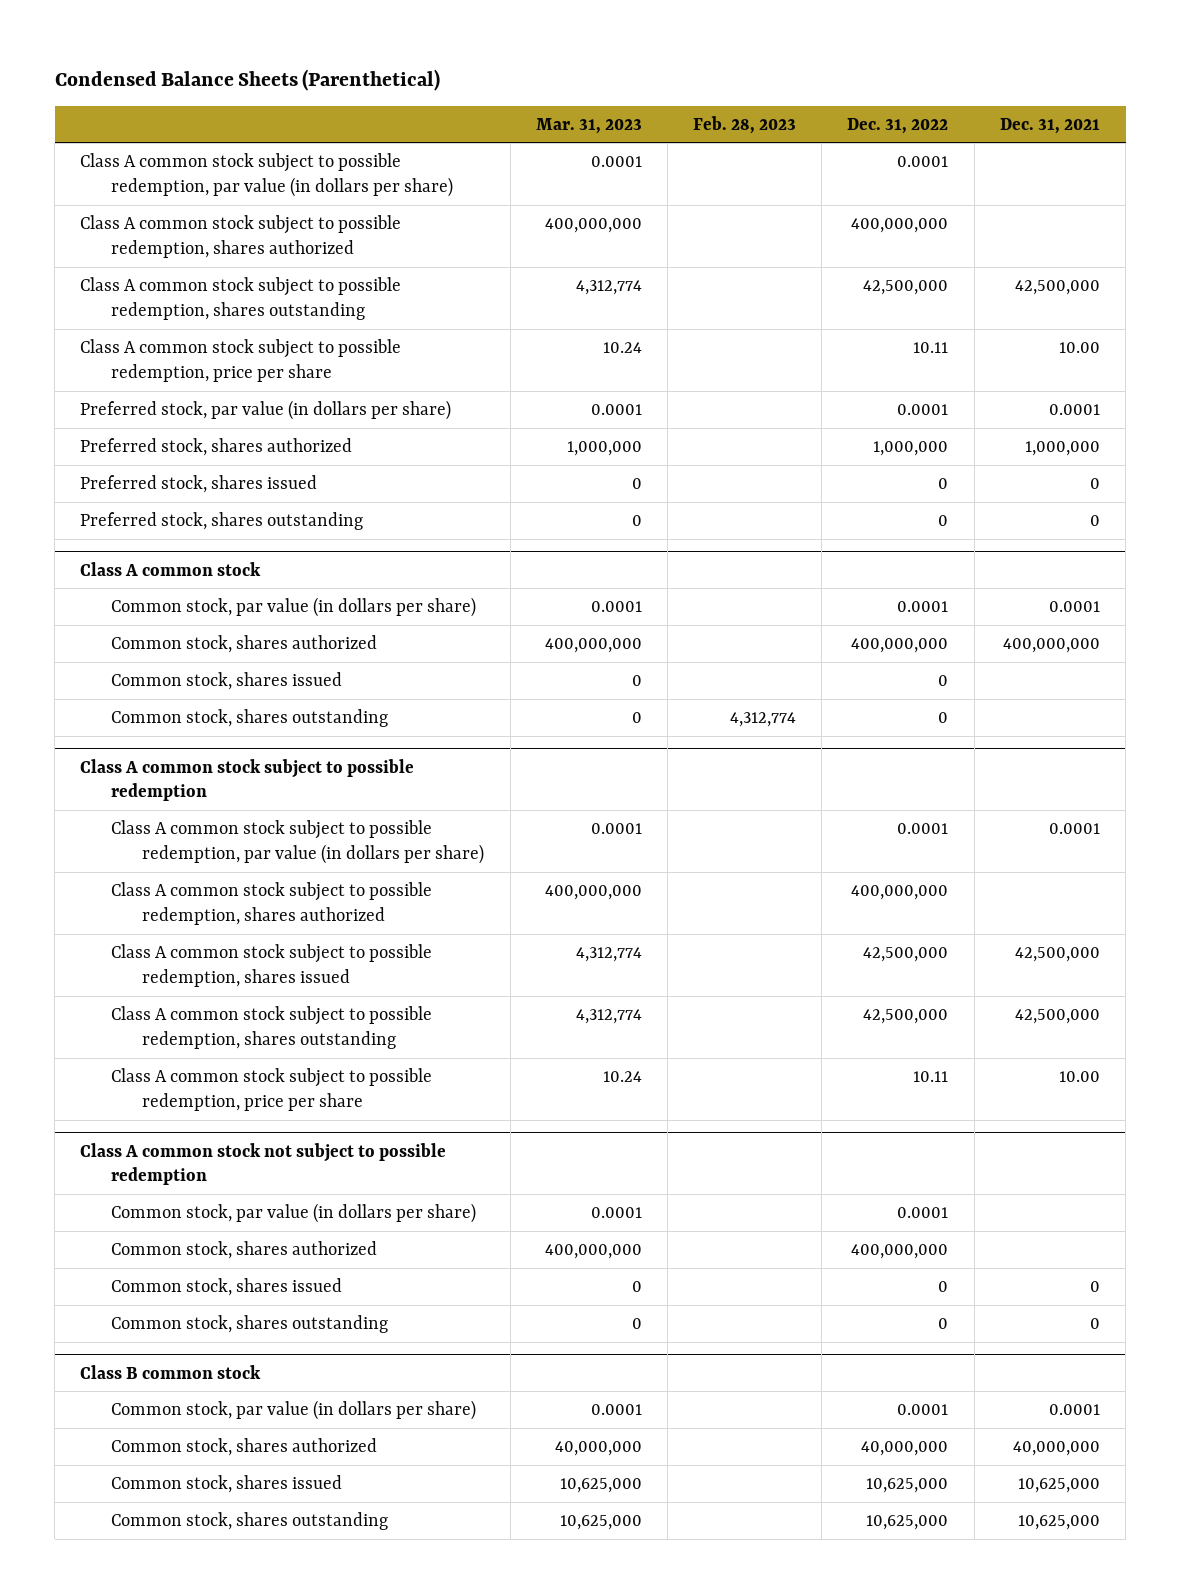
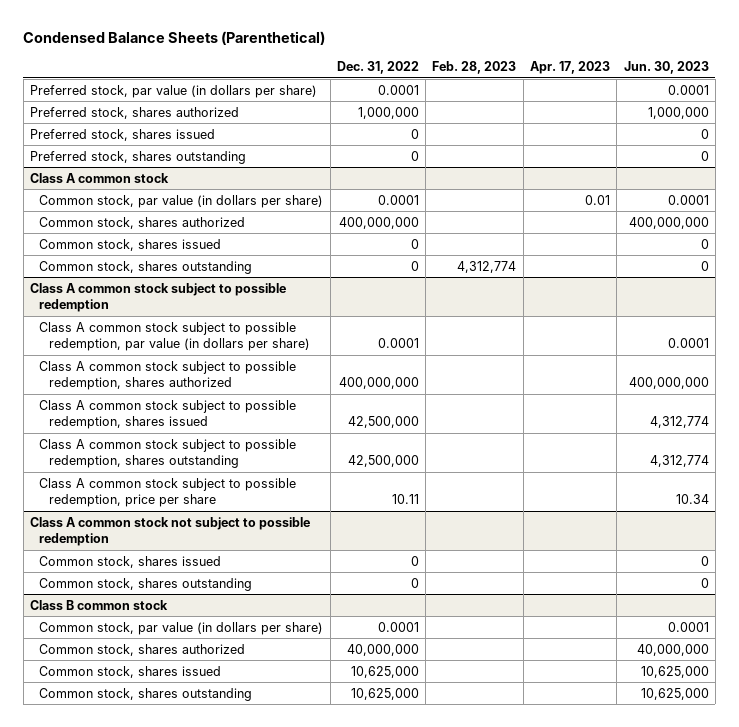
- | Mar. 31, 2023 | Feb. 28, 2023 | Dec. 31, 2022 | Dec. 31, 2021
+ | Dec. 31, 2022 | Feb. 28, 2023 | Apr. 17, 2023 | Jun. 30, 2023
- Class A common stock subject to possible redemption, par value (in dollars per share) | 0.0001 | | 0.0001 |
- Class A common stock subject to possible redemption, shares authorized | 400,000,000 | | 400,000,000 |
- Class A common stock subject to possible redemption, shares outstanding | 4,312,774 | | 42,500,000 | 42,500,000
- Class A common stock subject to possible redemption, price per share | 10.24 | | 10.11 | 10.00
@ Class A common stock not subject to possible redemption
- Common stock, par value (in dollars per share) | 0.0001 | | 0.0001 |
- Common stock, shares authorized | 400,000,000 | | 400,000,000 |

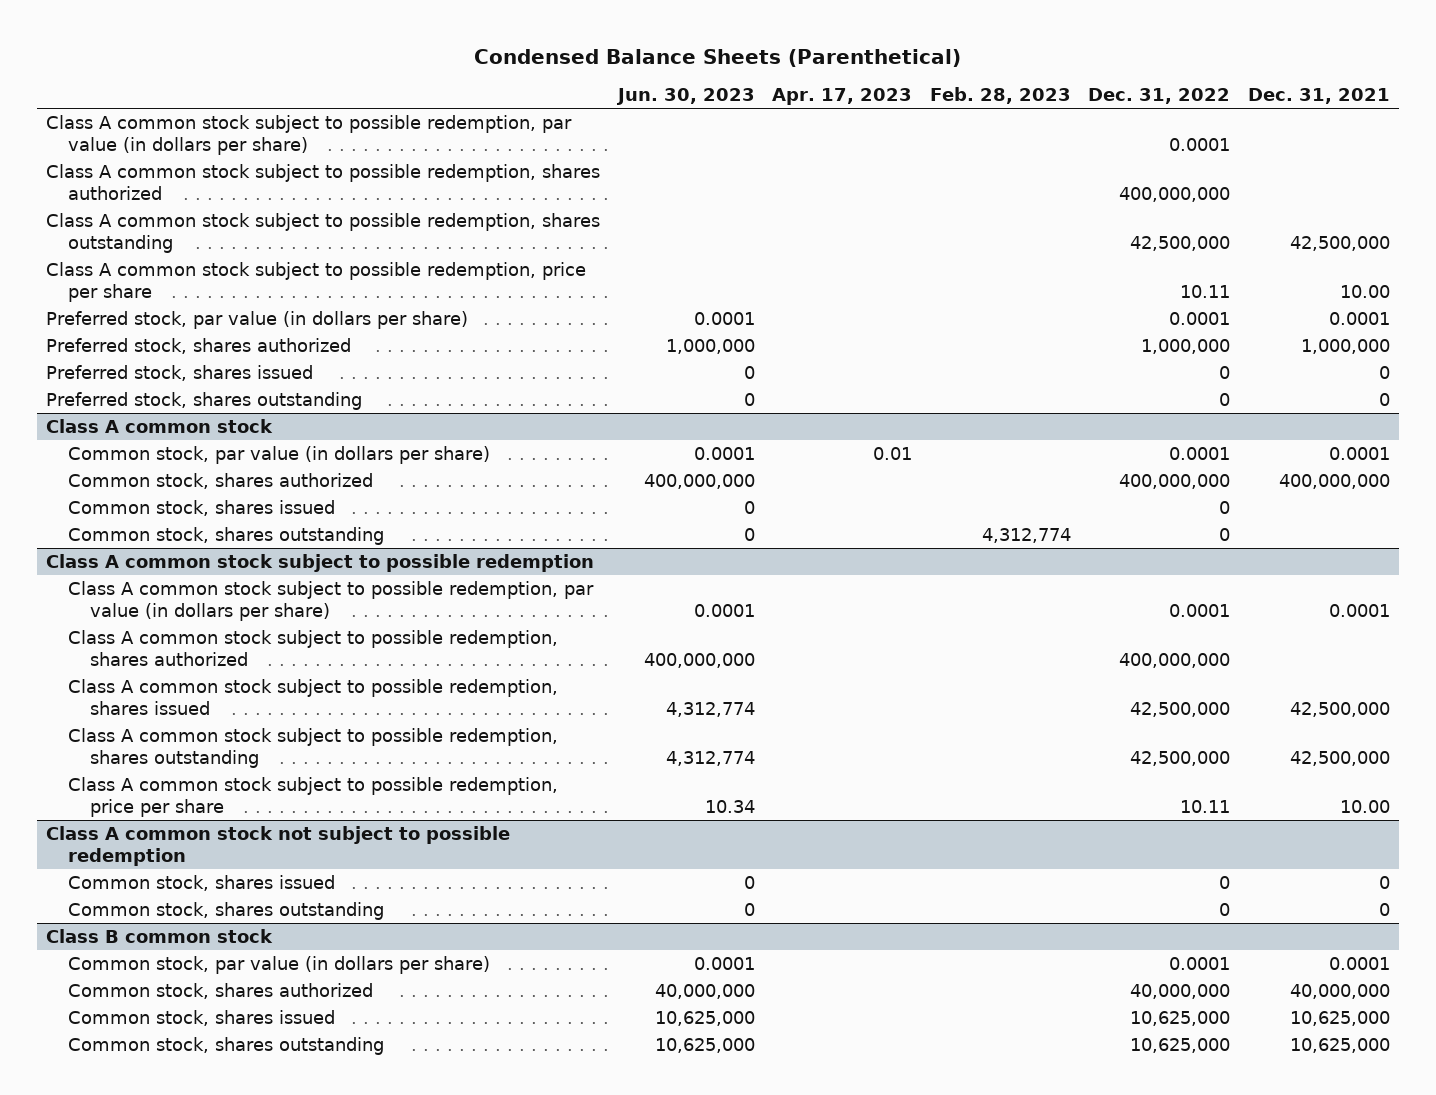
- | Dec. 31, 2022 | Feb. 28, 2023 | Apr. 17, 2023 | Jun. 30, 2023
+ | Jun. 30, 2023 | Apr. 17, 2023 | Feb. 28, 2023 | Dec. 31, 2022 | Dec. 31, 2021
+ Class A common stock subject to possible redemption, par value (in dollars per share) | | | | 0.0001 |
+ Class A common stock subject to possible redemption, shares authorized | | | | 400,000,000 |
+ Class A common stock subject to possible redemption, shares outstanding | | | | 42,500,000 | 42,500,000
+ Class A common stock subject to possible redemption, price per share | | | | 10.11 | 10.00

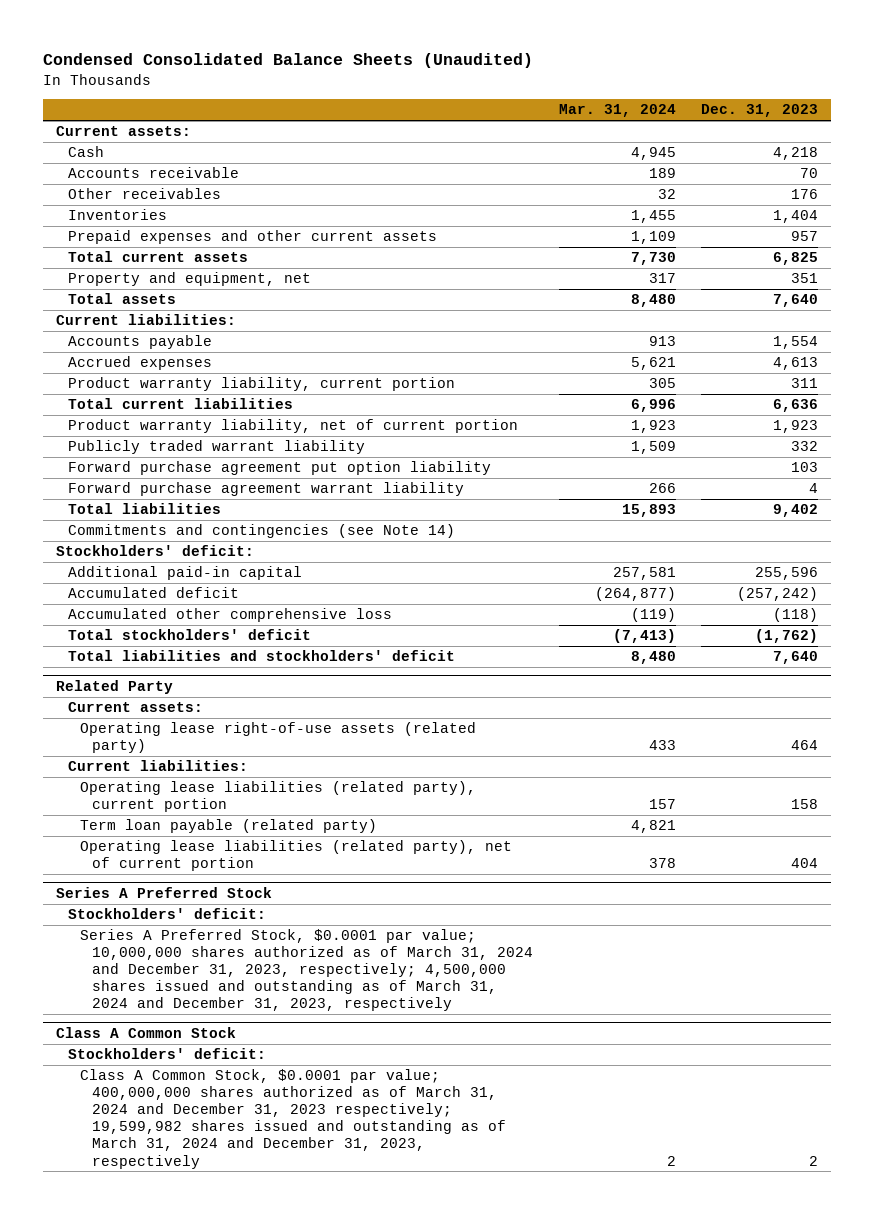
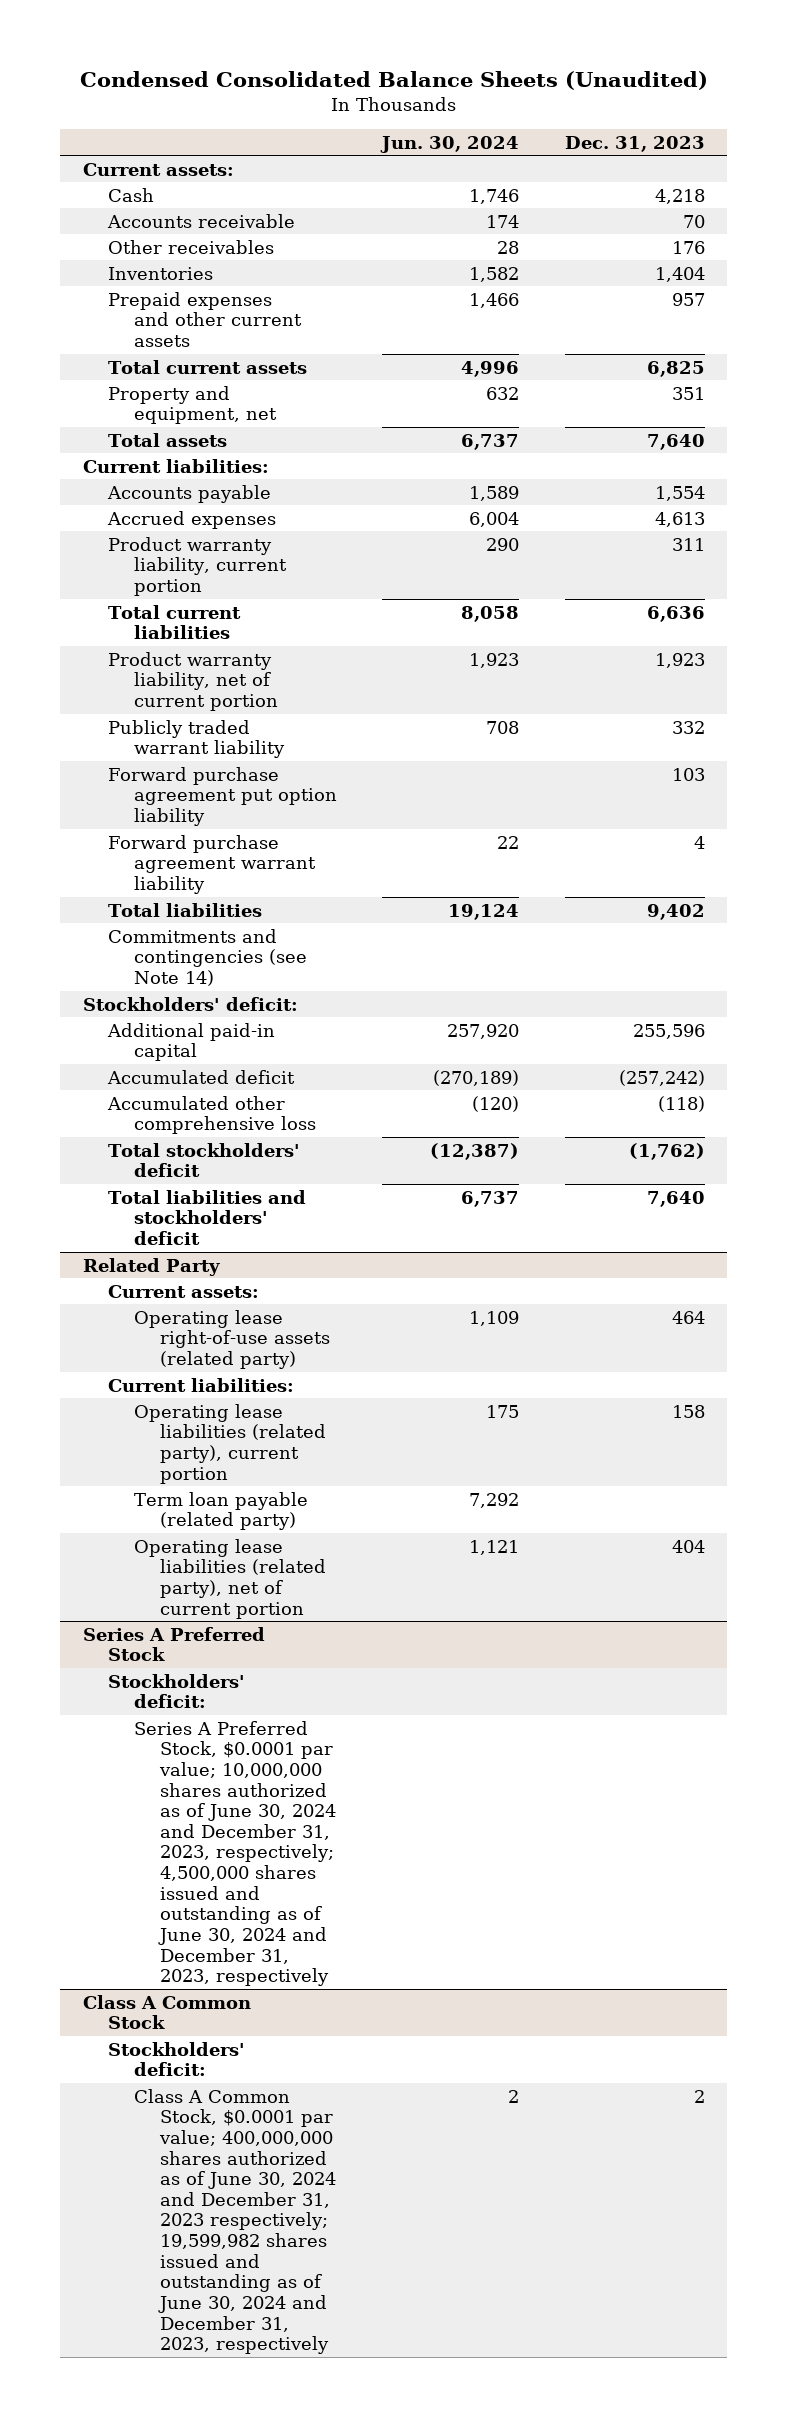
- | Mar. 31, 2024 | Dec. 31, 2023
+ | Jun. 30, 2024 | Dec. 31, 2023
@ Series A Preferred Stock
- Series A Preferred Stock, $0.0001 par value; 10,000,000 shares authorized as of March 31, 2024 and December 31, 2023, respectively; 4,500,000 shares issued and outstanding as of March 31, 2024 and December 31, 2023, respectively
+ Series A Preferred Stock, $0.0001 par value; 10,000,000 shares authorized as of June 30, 2024 and December 31, 2023, respectively; 4,500,000 shares issued and outstanding as of June 30, 2024 and December 31, 2023, respectively
@ Class A Common Stock
- Class A Common Stock, $0.0001 par value; 400,000,000 shares authorized as of March 31, 2024 and December 31, 2023 respectively; 19,599,982 shares issued and outstanding as of March 31, 2024 and December 31, 2023, respectively | 2 | 2
+ Class A Common Stock, $0.0001 par value; 400,000,000 shares authorized as of June 30, 2024 and December 31, 2023 respectively; 19,599,982 shares issued and outstanding as of June 30, 2024 and December 31, 2023, respectively | 2 | 2

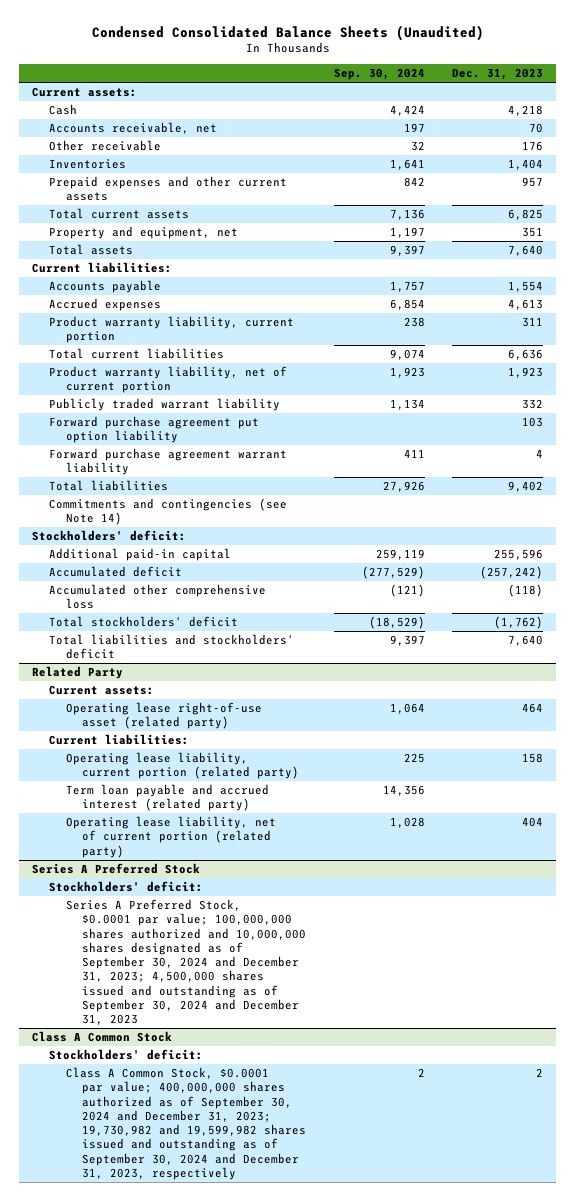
- | Jun. 30, 2024 | Dec. 31, 2023
+ | Sep. 30, 2024 | Dec. 31, 2023
- Accounts receivable | 174 | 70
- Other receivables | 28 | 176
+ Accounts receivable, net | 197 | 70
+ Other receivable | 32 | 176
@ Related Party
- Operating lease right-of-use assets (related party) | 1,109 | 464
+ Operating lease right-of-use asset (related party) | 1,064 | 464
- Operating lease liabilities (related party), current portion | 175 | 158
- Term loan payable (related party) | 7,292 |
- Operating lease liabilities (related party), net of current portion | 1,121 | 404
+ Operating lease liability, current portion (related party) | 225 | 158
+ Term loan payable and accrued interest (related party) | 14,356 |
+ Operating lease liability, net of current portion (related party) | 1,028 | 404
@ Series A Preferred Stock
- Series A Preferred Stock, $0.0001 par value; 10,000,000 shares authorized as of June 30, 2024 and December 31, 2023, respectively; 4,500,000 shares issued and outstanding as of June 30, 2024 and December 31, 2023, respectively
+ Series A Preferred Stock, $0.0001 par value; 100,000,000 shares authorized and 10,000,000 shares designated as of September 30, 2024 and December 31, 2023; 4,500,000 shares issued and outstanding as of September 30, 2024 and December 31, 2023
@ Class A Common Stock
- Class A Common Stock, $0.0001 par value; 400,000,000 shares authorized as of June 30, 2024 and December 31, 2023 respectively; 19,599,982 shares issued and outstanding as of June 30, 2024 and December 31, 2023, respectively | 2 | 2
+ Class A Common Stock, $0.0001 par value; 400,000,000 shares authorized as of September 30, 2024 and December 31, 2023; 19,730,982 and 19,599,982 shares issued and outstanding as of September 30, 2024 and December 31, 2023, respectively | 2 | 2

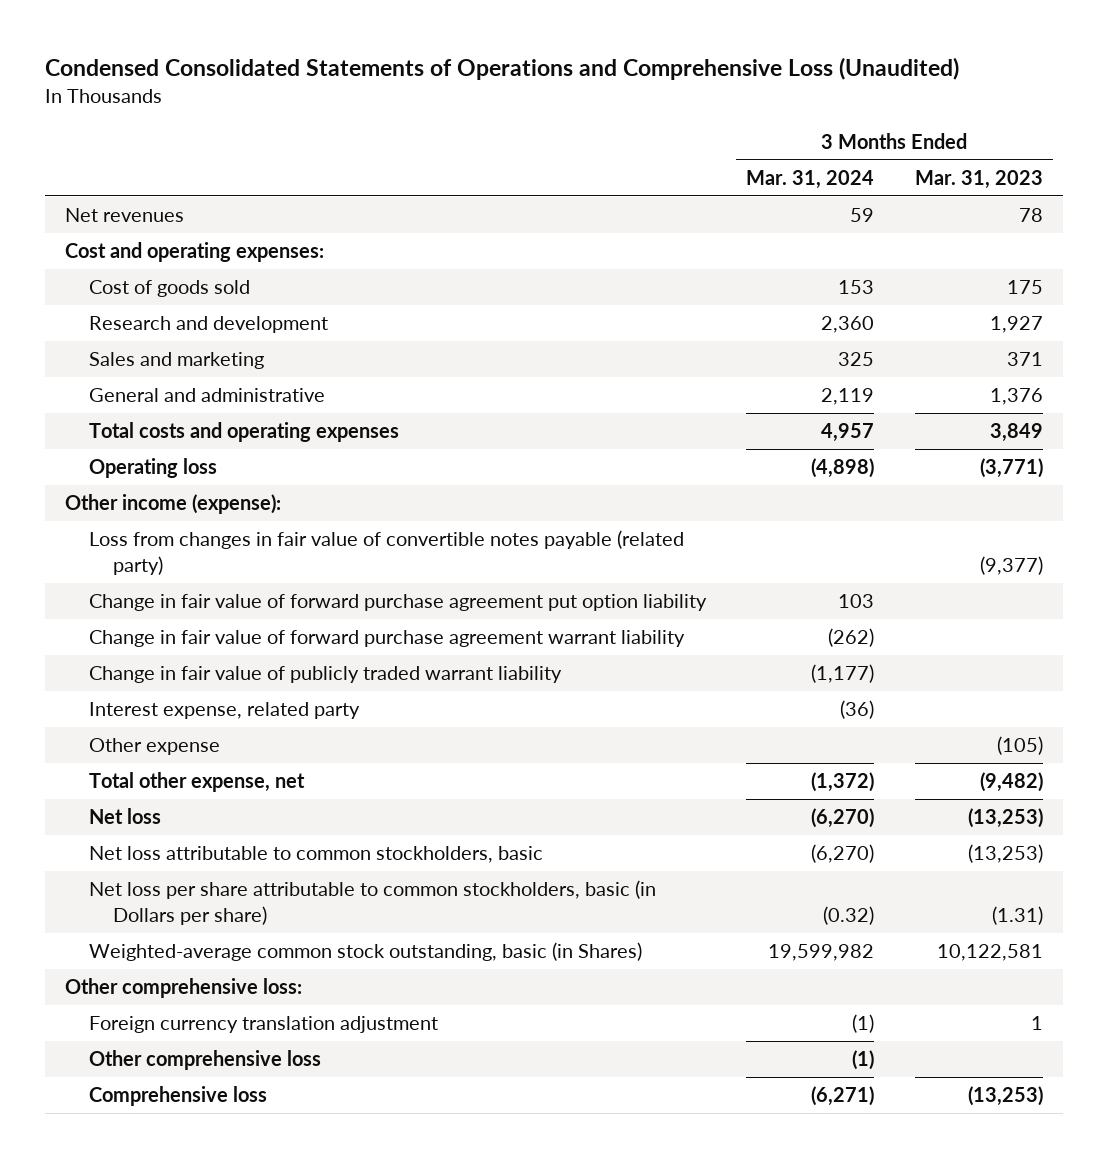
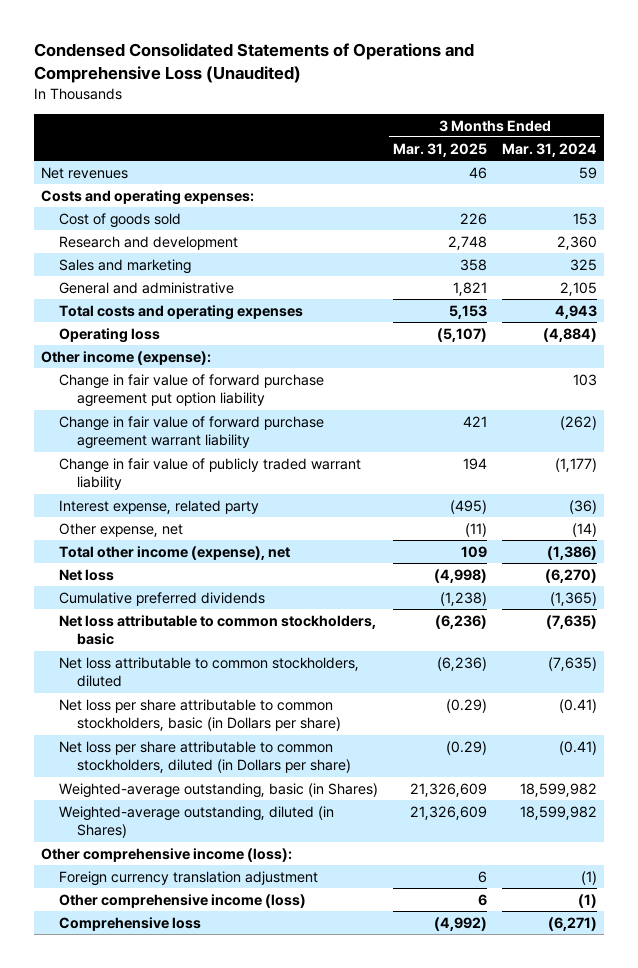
- | 3 Months Ended Mar. 31, 2024 | 3 Months Ended Mar. 31, 2023
+ | 3 Months Ended Mar. 31, 2025 | 3 Months Ended Mar. 31, 2024
- Cost and operating expenses:
+ Costs and operating expenses:
- General and administrative | 2,119 | 1,376
- Total costs and operating expenses | 4,957 | 3,849
- Operating loss | (4,898) | (3,771)
+ General and administrative | 1,821 | 2,105
+ Total costs and operating expenses | 5,153 | 4,943
+ Operating loss | (5,107) | (4,884)
- Loss from changes in fair value of convertible notes payable (related party) | | (9,377)
- Other expense | | (105)
- Total other expense, net | (1,372) | (9,482)
+ Other expense, net | (11) | (14)
+ Total other income (expense), net | 109 | (1,386)
- Net loss attributable to common stockholders, basic | (6,270) | (13,253)
- Net loss per share attributable to common stockholders, basic (in Dollars per share) | (0.32) | (1.31)
- Weighted-average common stock outstanding, basic (in Shares) | 19,599,982 | 10,122,581
- Other comprehensive loss:
+ Cumulative preferred dividends | (1,238) | (1,365)
+ Net loss attributable to common stockholders, basic | (6,236) | (7,635)
+ Net loss attributable to common stockholders, diluted | (6,236) | (7,635)
+ Net loss per share attributable to common stockholders, basic (in Dollars per share) | (0.29) | (0.41)
+ Net loss per share attributable to common stockholders, diluted (in Dollars per share) | (0.29) | (0.41)
+ Weighted-average outstanding, basic (in Shares) | 21,326,609 | 18,599,982
+ Weighted-average outstanding, diluted (in Shares) | 21,326,609 | 18,599,982
+ Other comprehensive income (loss):
- Other comprehensive loss | (1) |
+ Other comprehensive income (loss) | 6 | (1)

